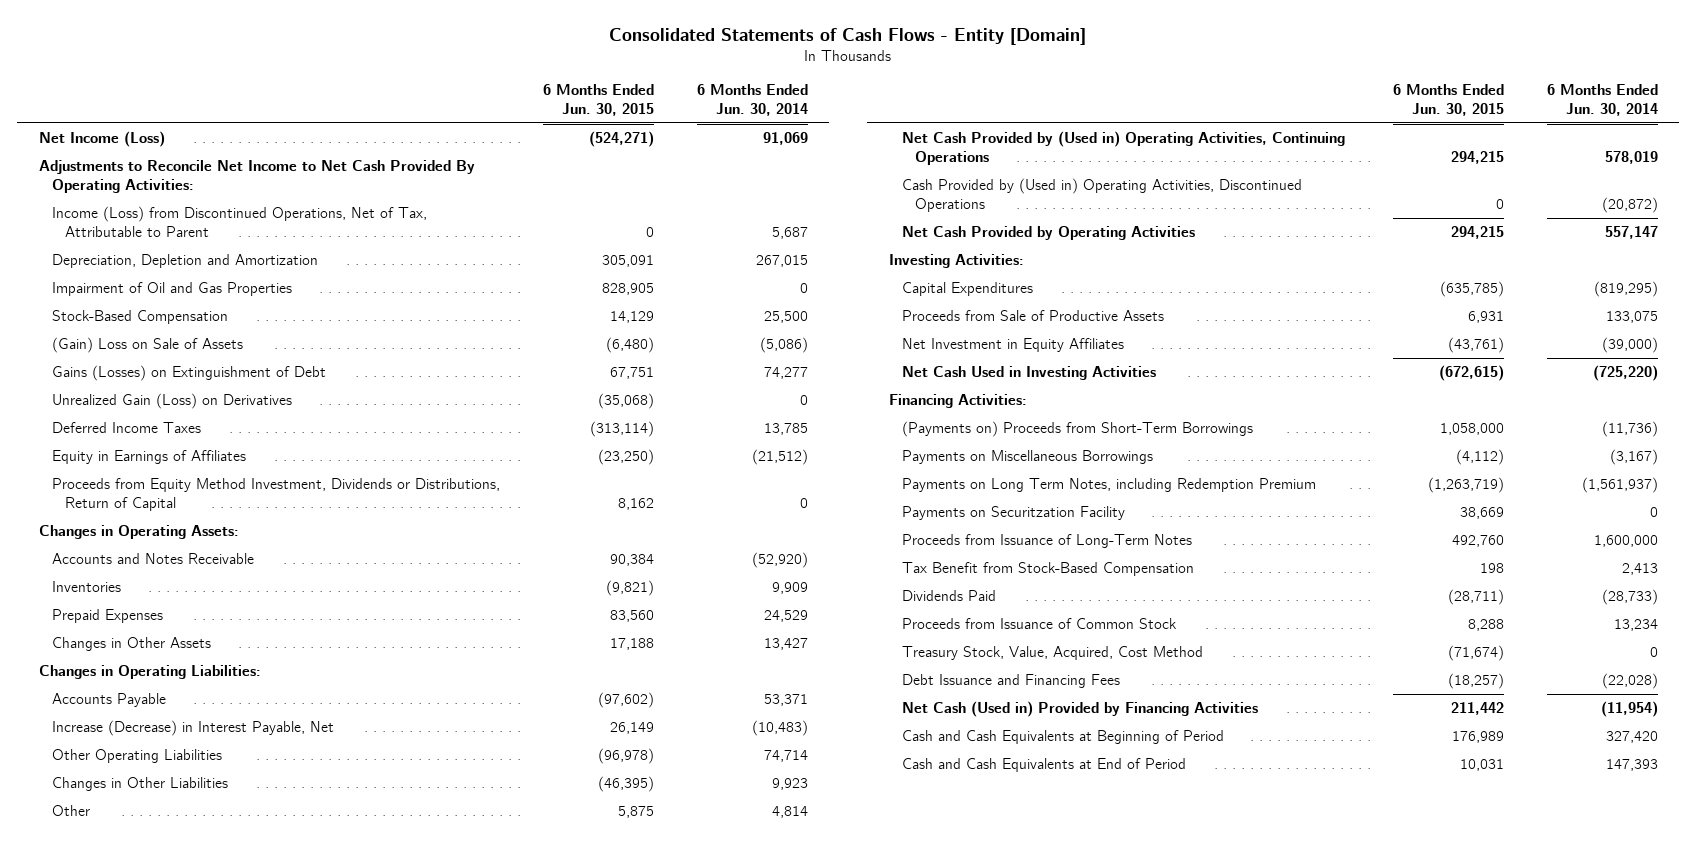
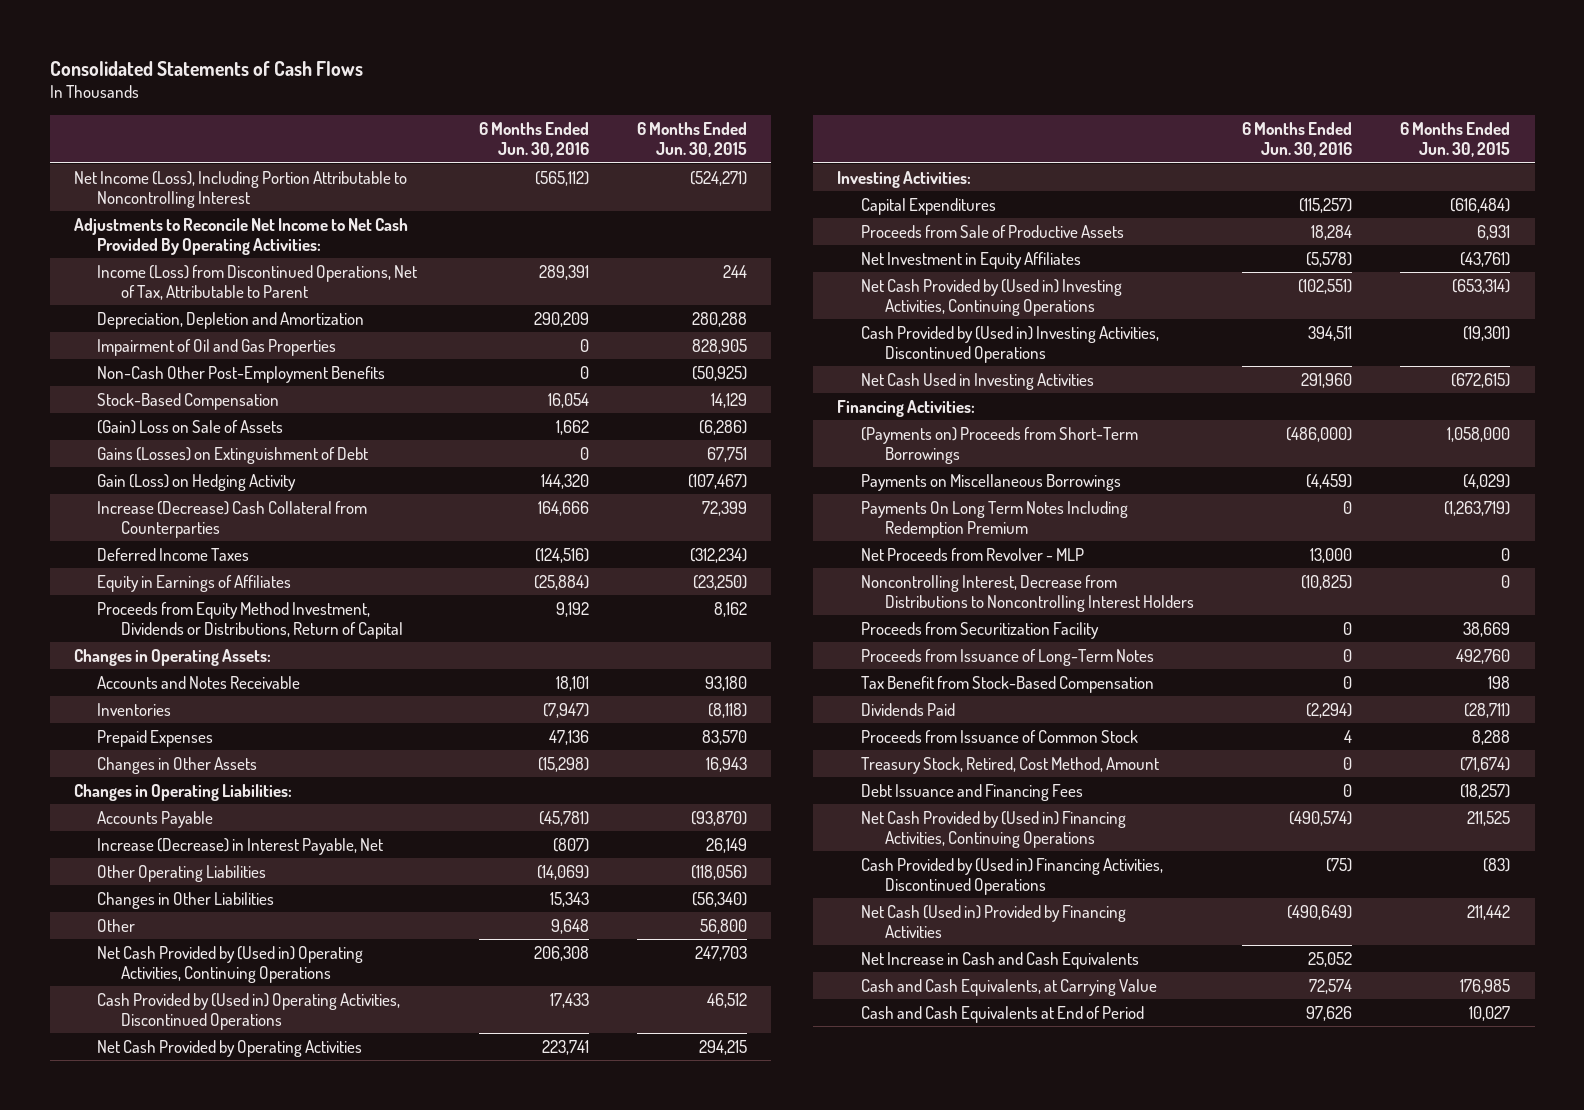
- Consolidated Statements of Cash Flows - Entity [Domain]
+ Consolidated Statements of Cash Flows
- | 6 Months Ended Jun. 30, 2015 | 6 Months Ended Jun. 30, 2014
+ | 6 Months Ended Jun. 30, 2016 | 6 Months Ended Jun. 30, 2015
- Net Income (Loss) | (524,271) | 91,069
+ Net Income (Loss), Including Portion Attributable to Noncontrolling Interest | (565,112) | (524,271)
- Income (Loss) from Discontinued Operations, Net of Tax, Attributable to Parent | 0 | 5,687
- Depreciation, Depletion and Amortization | 305,091 | 267,015
+ Income (Loss) from Discontinued Operations, Net of Tax, Attributable to Parent | 289,391 | 244
+ Depreciation, Depletion and Amortization | 290,209 | 280,288
+ Non-Cash Other Post-Employment Benefits | 0 | (50,925)
- (Gain) Loss on Sale of Assets | (6,480) | (5,086)
+ (Gain) Loss on Sale of Assets | 1,662 | (6,286)
- Unrealized Gain (Loss) on Derivatives | (35,068) | 0
- Deferred Income Taxes | (313,114) | 13,785
+ Gain (Loss) on Hedging Activity | 144,320 | (107,467)
+ Increase (Decrease) Cash Collateral from Counterparties | 164,666 | 72,399
+ Deferred Income Taxes | (124,516) | (312,234)
- Accounts and Notes Receivable | 90,384 | (52,920)
- Inventories | (9,821) | 9,909
- Prepaid Expenses | 83,560 | 24,529
- Changes in Other Assets | 17,188 | 13,427
+ Accounts and Notes Receivable | 18,101 | 93,180
+ Inventories | (7,947) | (8,118)
+ Prepaid Expenses | 47,136 | 83,570
+ Changes in Other Assets | (15,298) | 16,943
- Accounts Payable | (97,602) | 53,371
+ Accounts Payable | (45,781) | (93,870)
- Other Operating Liabilities | (96,978) | 74,714
- Changes in Other Liabilities | (46,395) | 9,923
- Other | 5,875 | 4,814
- Net Cash Provided by (Used in) Operating Activities, Continuing Operations | 294,215 | 578,019
- Cash Provided by (Used in) Operating Activities, Discontinued Operations | 0 | (20,872)
+ Other Operating Liabilities | (14,069) | (118,056)
+ Changes in Other Liabilities | 15,343 | (56,340)
+ Other | 9,648 | 56,800
+ Net Cash Provided by (Used in) Operating Activities, Continuing Operations | 206,308 | 247,703
+ Cash Provided by (Used in) Operating Activities, Discontinued Operations | 17,433 | 46,512
- Capital Expenditures | (635,785) | (819,295)
+ Capital Expenditures | (115,257) | (616,484)
+ Net Cash Provided by (Used in) Investing Activities, Continuing Operations | (102,551) | (653,314)
+ Cash Provided by (Used in) Investing Activities, Discontinued Operations | 394,511 | (19,301)
- Payments on Miscellaneous Borrowings | (4,112) | (3,167)
- Payments on Long Term Notes, including Redemption Premium | (1,263,719) | (1,561,937)
- Payments on Securitzation Facility | 38,669 | 0
+ Payments on Miscellaneous Borrowings | (4,459) | (4,029)
+ Payments On Long Term Notes Including Redemption Premium | 0 | (1,263,719)
+ Net Proceeds from Revolver - MLP | 13,000 | 0
+ Noncontrolling Interest, Decrease from Distributions to Noncontrolling Interest Holders | (10,825) | 0
+ Proceeds from Securitization Facility | 0 | 38,669
- Treasury Stock, Value, Acquired, Cost Method | (71,674) | 0
+ Treasury Stock, Retired, Cost Method, Amount | 0 | (71,674)
+ Net Cash Provided by (Used in) Financing Activities, Continuing Operations | (490,574) | 211,525
+ Cash Provided by (Used in) Financing Activities, Discontinued Operations | (75) | (83)
- Cash and Cash Equivalents at Beginning of Period | 176,989 | 327,420
- Cash and Cash Equivalents at End of Period | 10,031 | 147,393
+ Net Increase in Cash and Cash Equivalents | 25,052 |
+ Cash and Cash Equivalents, at Carrying Value | 72,574 | 176,985
+ Cash and Cash Equivalents at End of Period | 97,626 | 10,027

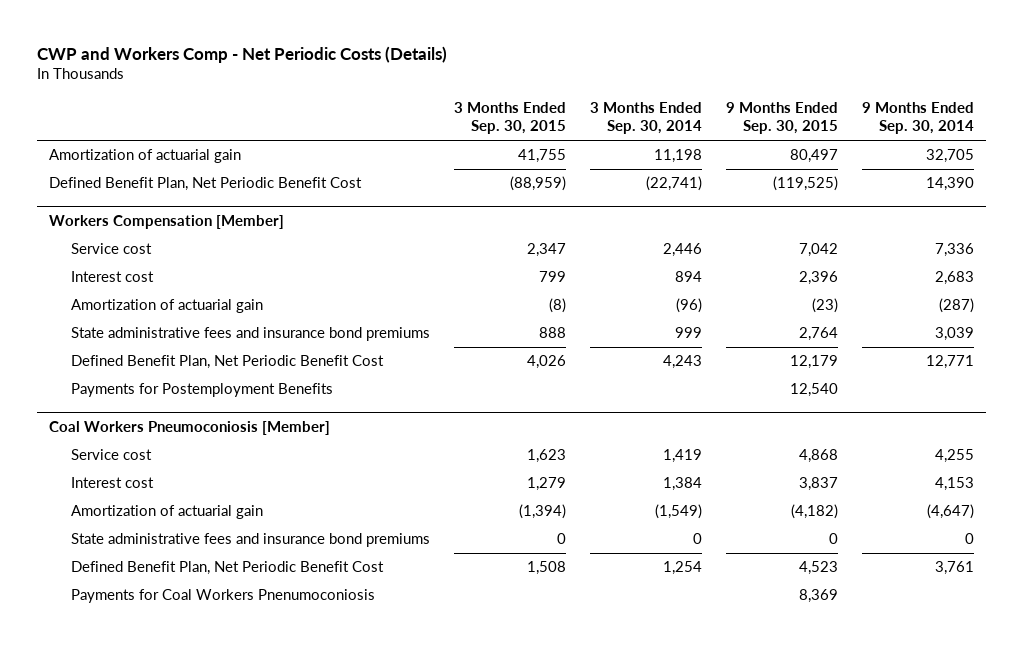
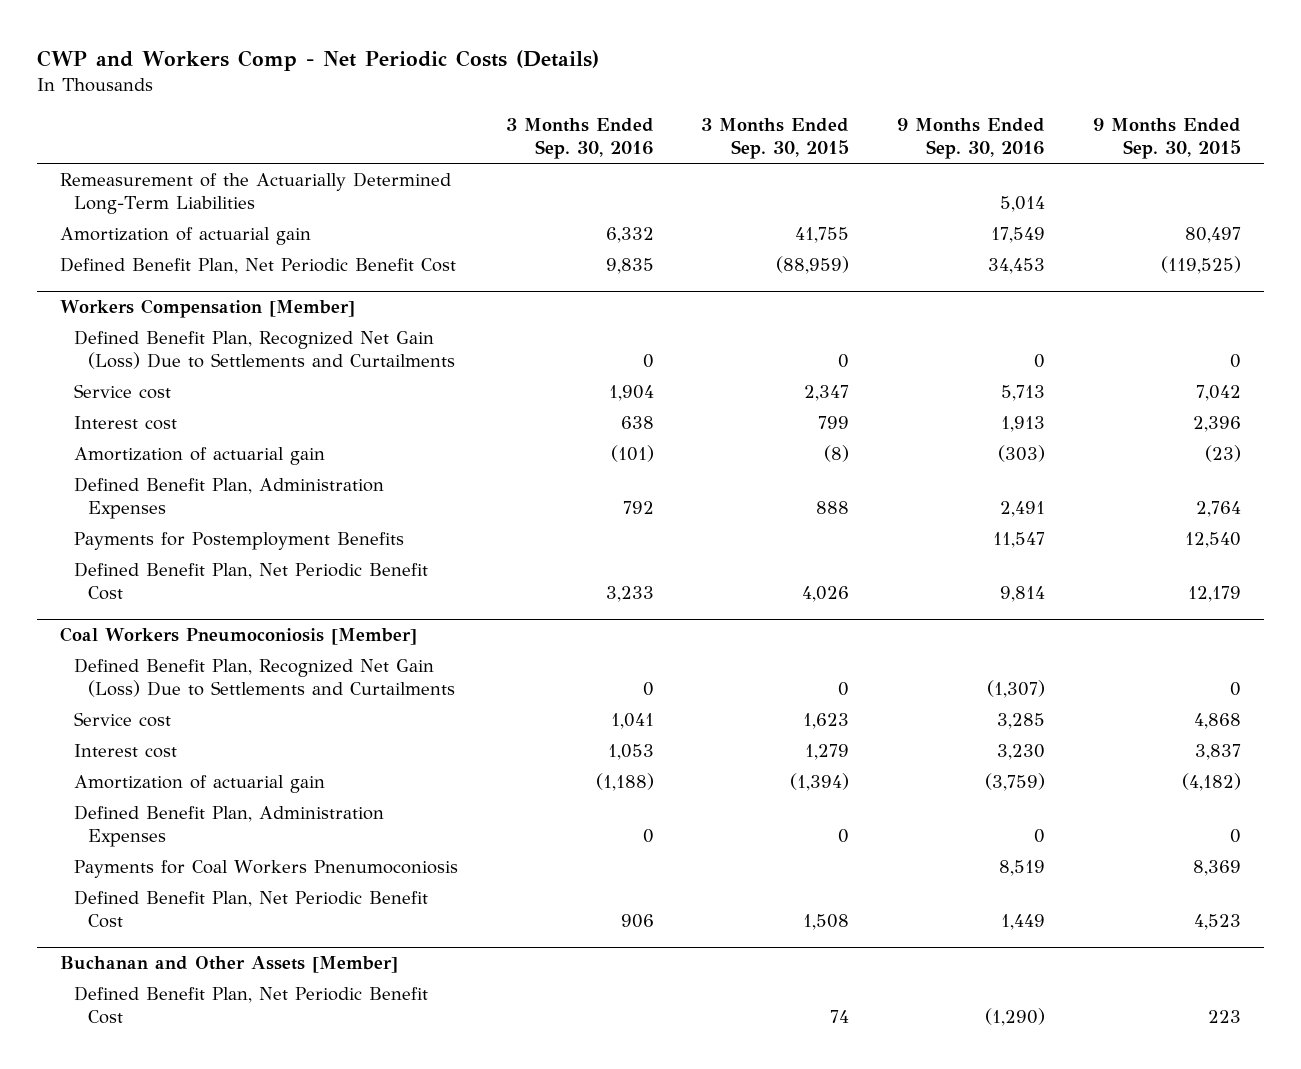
- | 3 Months Ended Sep. 30, 2015 | 3 Months Ended Sep. 30, 2014 | 9 Months Ended Sep. 30, 2015 | 9 Months Ended Sep. 30, 2014
+ | 3 Months Ended Sep. 30, 2016 | 3 Months Ended Sep. 30, 2015 | 9 Months Ended Sep. 30, 2016 | 9 Months Ended Sep. 30, 2015
+ Remeasurement of the Actuarially Determined Long-Term Liabilities | | | 5,014 |
@ Workers Compensation [Member]
+ Defined Benefit Plan, Recognized Net Gain (Loss) Due to Settlements and Curtailments | 0 | 0 | 0 | 0
- State administrative fees and insurance bond premiums | 888 | 999 | 2,764 | 3,039
+ Defined Benefit Plan, Administration Expenses | 792 | 888 | 2,491 | 2,764
moved down: Defined Benefit Plan, Net Periodic Benefit Cost | 3,233 | 4,026 | 9,814 | 12,179
@ Coal Workers Pneumoconiosis [Member]
+ Defined Benefit Plan, Recognized Net Gain (Loss) Due to Settlements and Curtailments | 0 | 0 | (1,307) | 0
- State administrative fees and insurance bond premiums | 0 | 0 | 0 | 0
+ Defined Benefit Plan, Administration Expenses | 0 | 0 | 0 | 0
moved down: Defined Benefit Plan, Net Periodic Benefit Cost | 906 | 1,508 | 1,449 | 4,523
+ Buchanan and Other Assets [Member]
+ Defined Benefit Plan, Net Periodic Benefit Cost | | 74 | (1,290) | 223

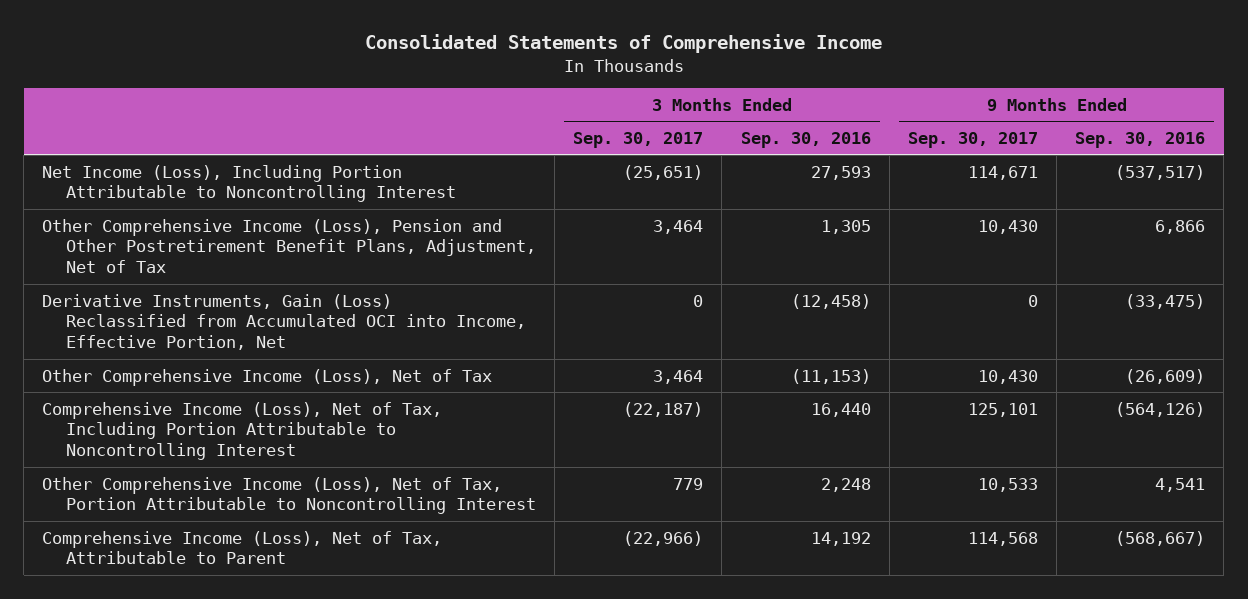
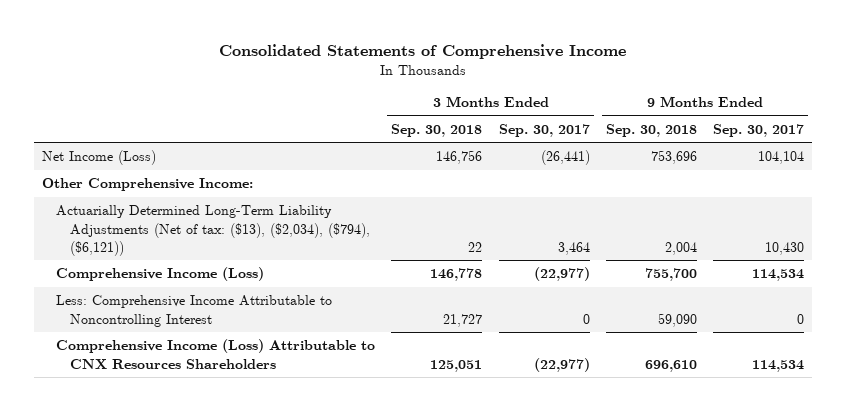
- | 3 Months Ended Sep. 30, 2017 | 3 Months Ended Sep. 30, 2016 | 9 Months Ended Sep. 30, 2017 | 9 Months Ended Sep. 30, 2016
+ | 3 Months Ended Sep. 30, 2018 | 3 Months Ended Sep. 30, 2017 | 9 Months Ended Sep. 30, 2018 | 9 Months Ended Sep. 30, 2017
- Net Income (Loss), Including Portion Attributable to Noncontrolling Interest | (25,651) | 27,593 | 114,671 | (537,517)
- Other Comprehensive Income (Loss), Pension and Other Postretirement Benefit Plans, Adjustment, Net of Tax | 3,464 | 1,305 | 10,430 | 6,866
- Derivative Instruments, Gain (Loss) Reclassified from Accumulated OCI into Income, Effective Portion, Net | 0 | (12,458) | 0 | (33,475)
- Other Comprehensive Income (Loss), Net of Tax | 3,464 | (11,153) | 10,430 | (26,609)
- Comprehensive Income (Loss), Net of Tax, Including Portion Attributable to Noncontrolling Interest | (22,187) | 16,440 | 125,101 | (564,126)
- Other Comprehensive Income (Loss), Net of Tax, Portion Attributable to Noncontrolling Interest | 779 | 2,248 | 10,533 | 4,541
- Comprehensive Income (Loss), Net of Tax, Attributable to Parent | (22,966) | 14,192 | 114,568 | (568,667)
+ Net Income (Loss) | 146,756 | (26,441) | 753,696 | 104,104
+ Other Comprehensive Income:
+ Actuarially Determined Long-Term Liability Adjustments (Net of tax: ($13), ($2,034), ($794), ($6,121)) | 22 | 3,464 | 2,004 | 10,430
+ Comprehensive Income (Loss) | 146,778 | (22,977) | 755,700 | 114,534
+ Less: Comprehensive Income Attributable to Noncontrolling Interest | 21,727 | 0 | 59,090 | 0
+ Comprehensive Income (Loss) Attributable to CNX Resources Shareholders | 125,051 | (22,977) | 696,610 | 114,534

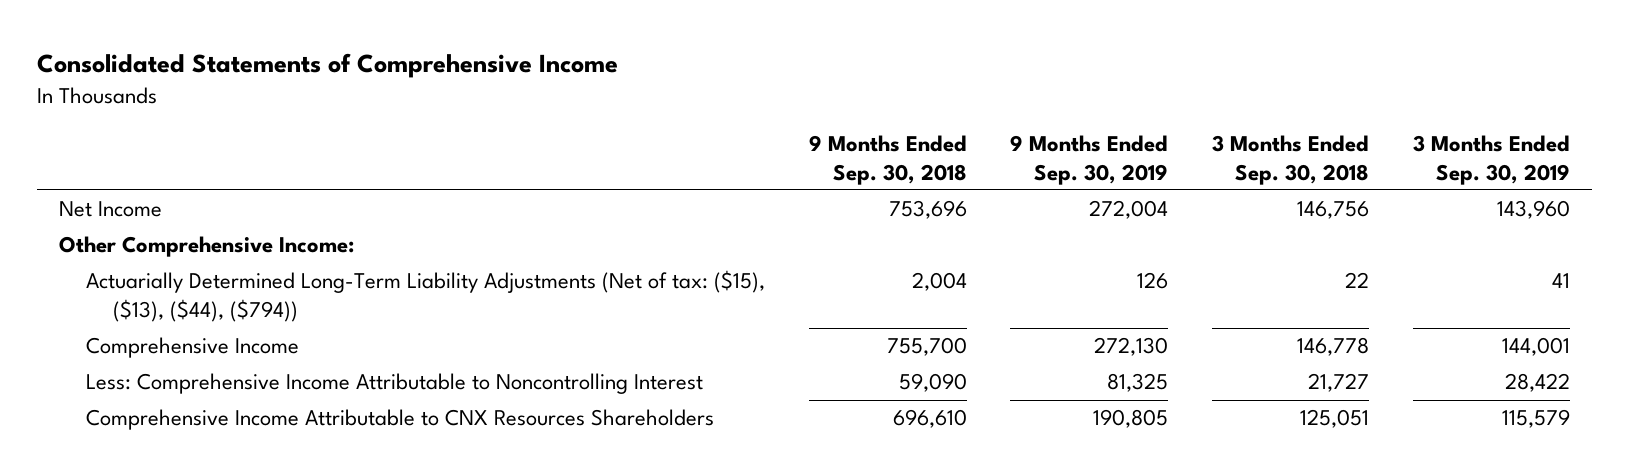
- | 3 Months Ended Sep. 30, 2018 | 3 Months Ended Sep. 30, 2017 | 9 Months Ended Sep. 30, 2018 | 9 Months Ended Sep. 30, 2017
+ | 9 Months Ended Sep. 30, 2018 | 9 Months Ended Sep. 30, 2019 | 3 Months Ended Sep. 30, 2018 | 3 Months Ended Sep. 30, 2019
- Net Income (Loss) | 146,756 | (26,441) | 753,696 | 104,104
+ Net Income | 753,696 | 272,004 | 146,756 | 143,960
- Actuarially Determined Long-Term Liability Adjustments (Net of tax: ($13), ($2,034), ($794), ($6,121)) | 22 | 3,464 | 2,004 | 10,430
- Comprehensive Income (Loss) | 146,778 | (22,977) | 755,700 | 114,534
+ Actuarially Determined Long-Term Liability Adjustments (Net of tax: ($15), ($13), ($44), ($794)) | 2,004 | 126 | 22 | 41
+ Comprehensive Income | 755,700 | 272,130 | 146,778 | 144,001
- Comprehensive Income (Loss) Attributable to CNX Resources Shareholders | 125,051 | (22,977) | 696,610 | 114,534
+ Comprehensive Income Attributable to CNX Resources Shareholders | 696,610 | 190,805 | 125,051 | 115,579

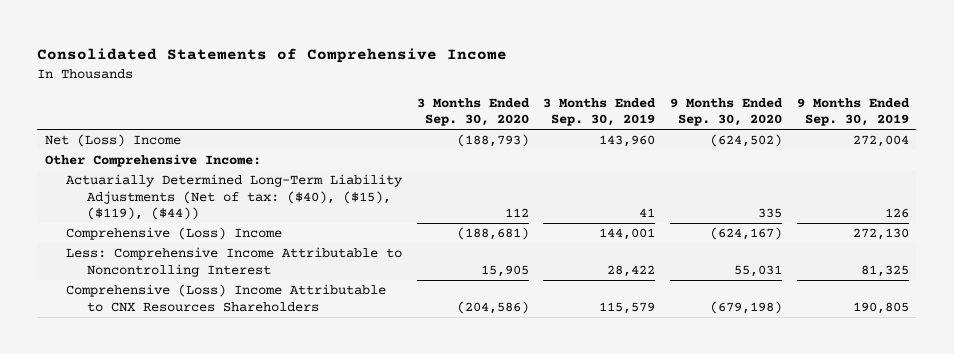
- | 9 Months Ended Sep. 30, 2018 | 9 Months Ended Sep. 30, 2019 | 3 Months Ended Sep. 30, 2018 | 3 Months Ended Sep. 30, 2019
+ | 3 Months Ended Sep. 30, 2020 | 3 Months Ended Sep. 30, 2019 | 9 Months Ended Sep. 30, 2020 | 9 Months Ended Sep. 30, 2019
- Net Income | 753,696 | 272,004 | 146,756 | 143,960
+ Net (Loss) Income | (188,793) | 143,960 | (624,502) | 272,004
- Actuarially Determined Long-Term Liability Adjustments (Net of tax: ($15), ($13), ($44), ($794)) | 2,004 | 126 | 22 | 41
- Comprehensive Income | 755,700 | 272,130 | 146,778 | 144,001
+ Actuarially Determined Long-Term Liability Adjustments (Net of tax: ($40), ($15), ($119), ($44)) | 112 | 41 | 335 | 126
+ Comprehensive (Loss) Income | (188,681) | 144,001 | (624,167) | 272,130
- Comprehensive Income Attributable to CNX Resources Shareholders | 696,610 | 190,805 | 125,051 | 115,579
+ Comprehensive (Loss) Income Attributable to CNX Resources Shareholders | (204,586) | 115,579 | (679,198) | 190,805

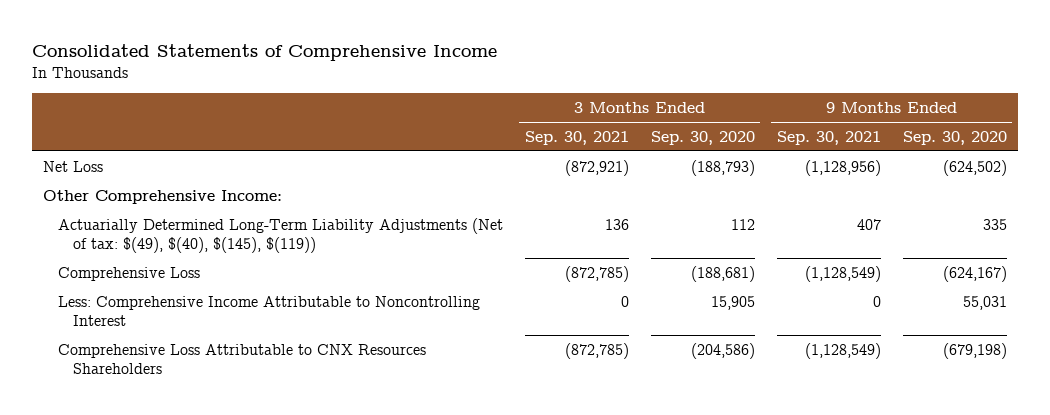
- | 3 Months Ended Sep. 30, 2020 | 3 Months Ended Sep. 30, 2019 | 9 Months Ended Sep. 30, 2020 | 9 Months Ended Sep. 30, 2019
+ | 3 Months Ended Sep. 30, 2021 | 3 Months Ended Sep. 30, 2020 | 9 Months Ended Sep. 30, 2021 | 9 Months Ended Sep. 30, 2020
- Net (Loss) Income | (188,793) | 143,960 | (624,502) | 272,004
+ Net Loss | (872,921) | (188,793) | (1,128,956) | (624,502)
- Actuarially Determined Long-Term Liability Adjustments (Net of tax: ($40), ($15), ($119), ($44)) | 112 | 41 | 335 | 126
- Comprehensive (Loss) Income | (188,681) | 144,001 | (624,167) | 272,130
+ Actuarially Determined Long-Term Liability Adjustments (Net of tax: $(49), $(40), $(145), $(119)) | 136 | 112 | 407 | 335
+ Comprehensive Loss | (872,785) | (188,681) | (1,128,549) | (624,167)
- Comprehensive (Loss) Income Attributable to CNX Resources Shareholders | (204,586) | 115,579 | (679,198) | 190,805
+ Comprehensive Loss Attributable to CNX Resources Shareholders | (872,785) | (204,586) | (1,128,549) | (679,198)

